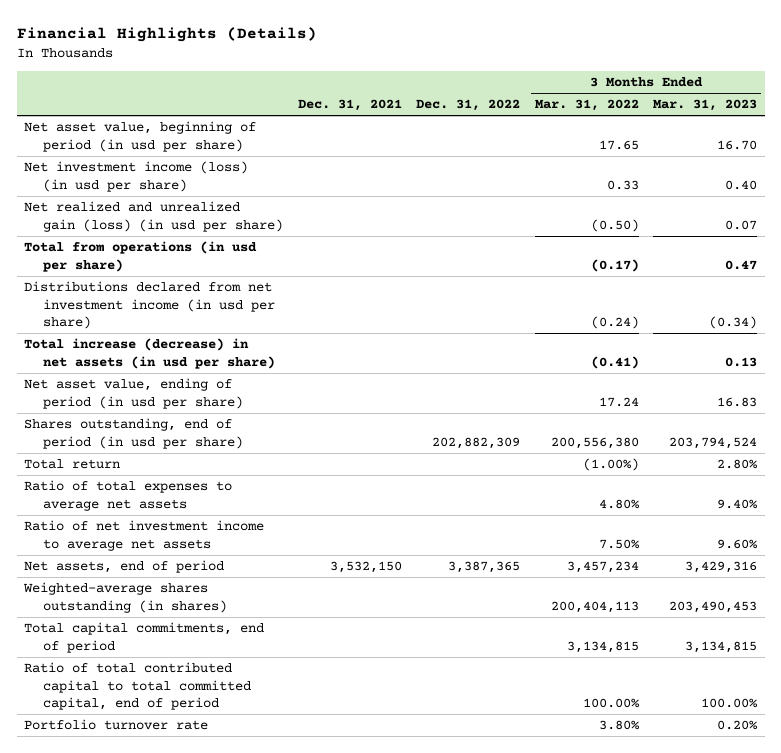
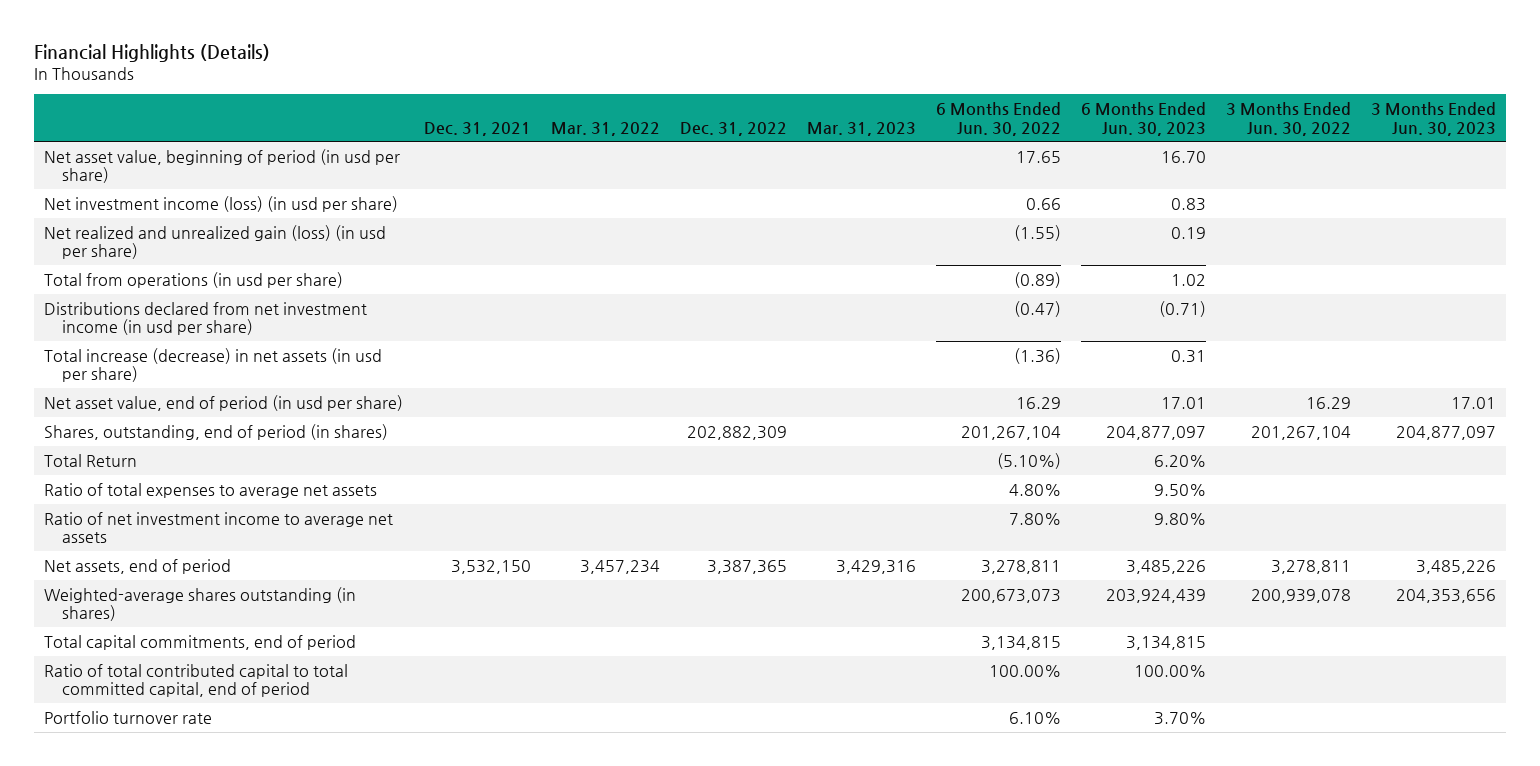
- | Dec. 31, 2021 | Dec. 31, 2022 | 3 Months Ended Mar. 31, 2022 | 3 Months Ended Mar. 31, 2023
+ | Dec. 31, 2021 | Mar. 31, 2022 | Dec. 31, 2022 | Mar. 31, 2023 | 6 Months Ended Jun. 30, 2022 | 6 Months Ended Jun. 30, 2023 | 3 Months Ended Jun. 30, 2022 | 3 Months Ended Jun. 30, 2023
- Net asset value, ending of period (in usd per share) | | | 17.24 | 16.83
- Shares outstanding, end of period (in usd per share) | | 202,882,309 | 200,556,380 | 203,794,524
- Total return | | | (1.00%) | 2.80%
+ Net asset value, end of period (in usd per share) | | | | | 16.29 | 17.01 | 16.29 | 17.01
+ Shares, outstanding, end of period (in shares) | | | 202,882,309 | | 201,267,104 | 204,877,097 | 201,267,104 | 204,877,097
+ Total Return | | | | | (5.10%) | 6.20% | |

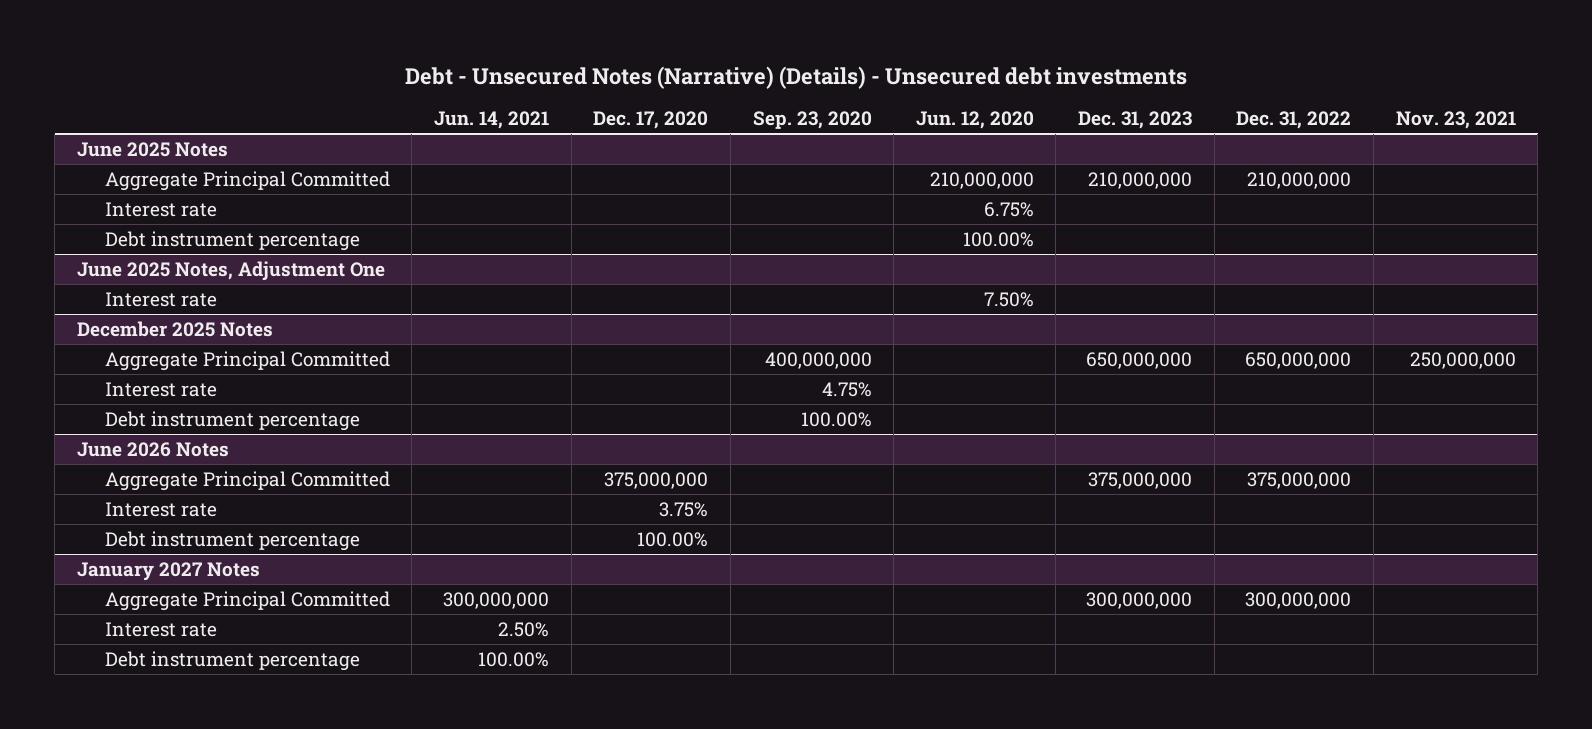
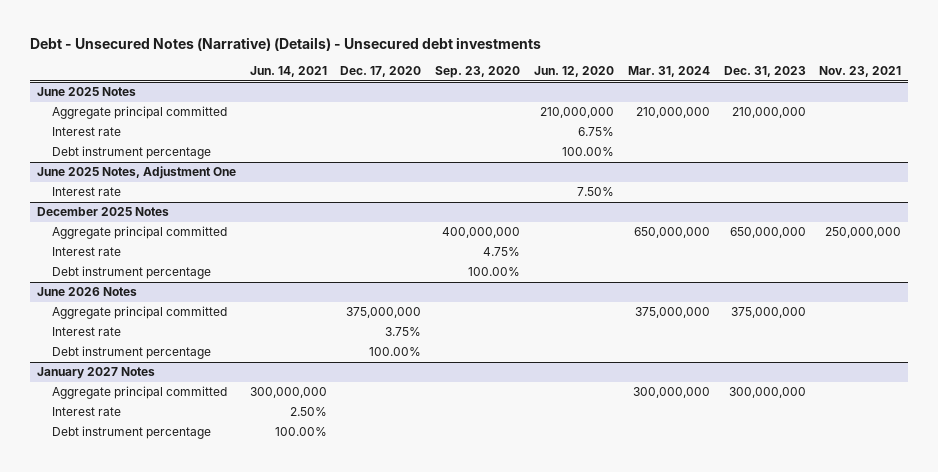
- | Jun. 14, 2021 | Dec. 17, 2020 | Sep. 23, 2020 | Jun. 12, 2020 | Dec. 31, 2023 | Dec. 31, 2022 | Nov. 23, 2021
+ | Jun. 14, 2021 | Dec. 17, 2020 | Sep. 23, 2020 | Jun. 12, 2020 | Mar. 31, 2024 | Dec. 31, 2023 | Nov. 23, 2021
@ June 2025 Notes
- Aggregate Principal Committed | | | | 210,000,000 | 210,000,000 | 210,000,000 |
+ Aggregate principal committed | | | | 210,000,000 | 210,000,000 | 210,000,000 |
@ December 2025 Notes
- Aggregate Principal Committed | | | 400,000,000 | | 650,000,000 | 650,000,000 | 250,000,000
+ Aggregate principal committed | | | 400,000,000 | | 650,000,000 | 650,000,000 | 250,000,000
@ June 2026 Notes
- Aggregate Principal Committed | | 375,000,000 | | | 375,000,000 | 375,000,000 |
+ Aggregate principal committed | | 375,000,000 | | | 375,000,000 | 375,000,000 |
@ January 2027 Notes
- Aggregate Principal Committed | 300,000,000 | | | | 300,000,000 | 300,000,000 |
+ Aggregate principal committed | 300,000,000 | | | | 300,000,000 | 300,000,000 |

